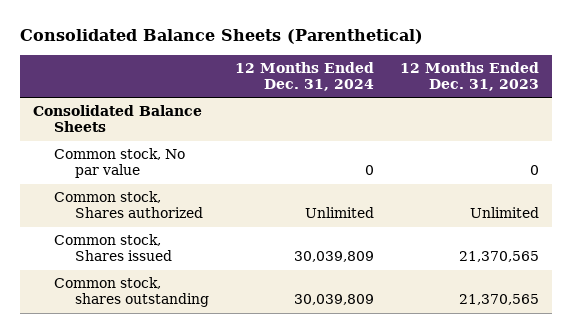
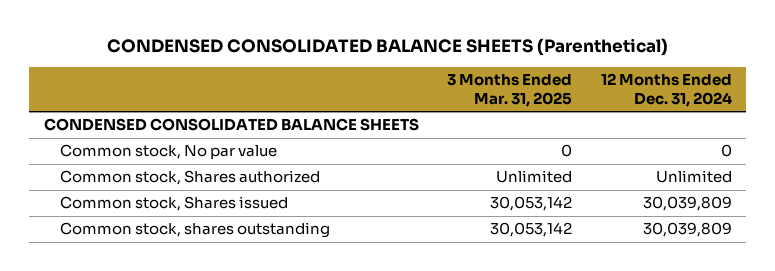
- Consolidated Balance Sheets (Parenthetical)
+ CONDENSED CONSOLIDATED BALANCE SHEETS (Parenthetical)
- | 12 Months Ended Dec. 31, 2024 | 12 Months Ended Dec. 31, 2023
+ | 3 Months Ended Mar. 31, 2025 | 12 Months Ended Dec. 31, 2024
- Consolidated Balance Sheets
+ CONDENSED CONSOLIDATED BALANCE SHEETS

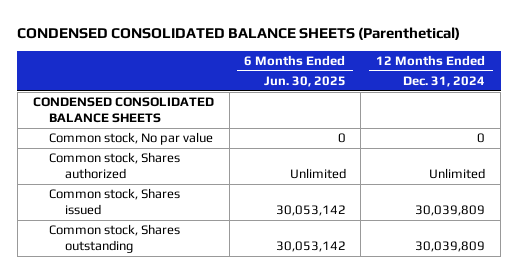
- | 3 Months Ended Mar. 31, 2025 | 12 Months Ended Dec. 31, 2024
+ | 6 Months Ended Jun. 30, 2025 | 12 Months Ended Dec. 31, 2024
- Common stock, shares outstanding | 30,053,142 | 30,039,809
+ Common stock, Shares outstanding | 30,053,142 | 30,039,809

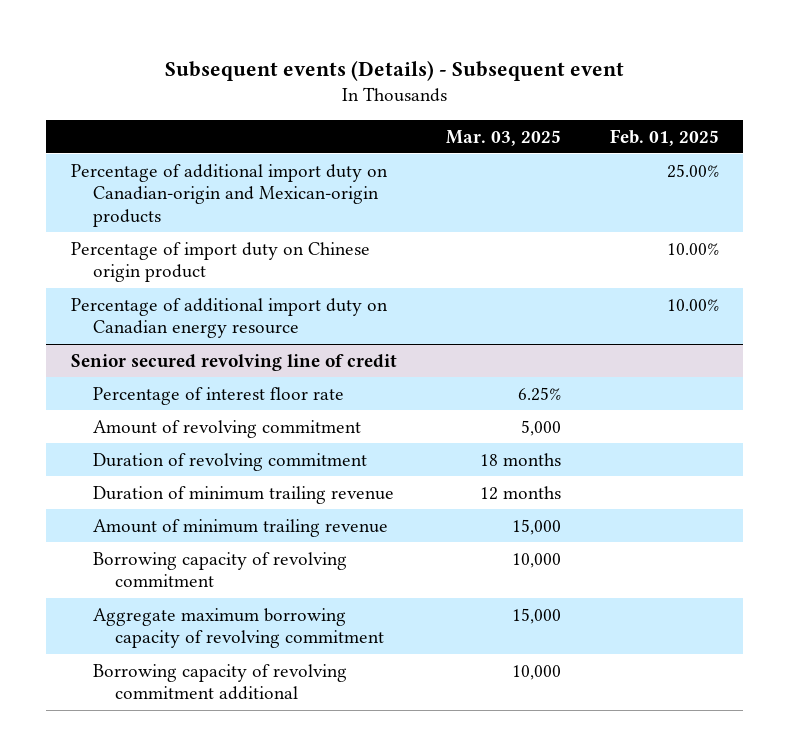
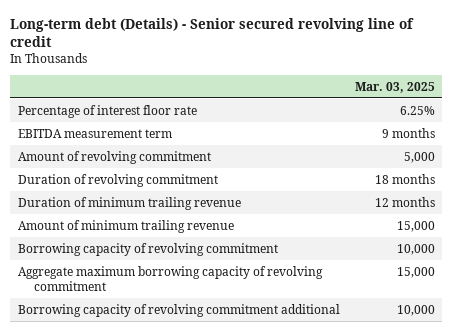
- Subsequent events (Details) - Subsequent event
+ Long-term debt (Details) - Senior secured revolving line of credit
- | Mar. 03, 2025 | Feb. 01, 2025
+ | Mar. 03, 2025
- Percentage of additional import duty on Canadian-origin and Mexican-origin products | | 25.00%
- Percentage of import duty on Chinese origin product | | 10.00%
- Percentage of additional import duty on Canadian energy resource | | 10.00%
- Senior secured revolving line of credit
+ EBITDA measurement term | 9 months

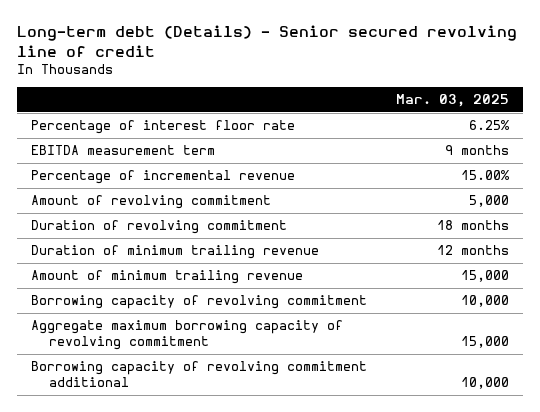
+ Percentage of incremental revenue | 15.00%

